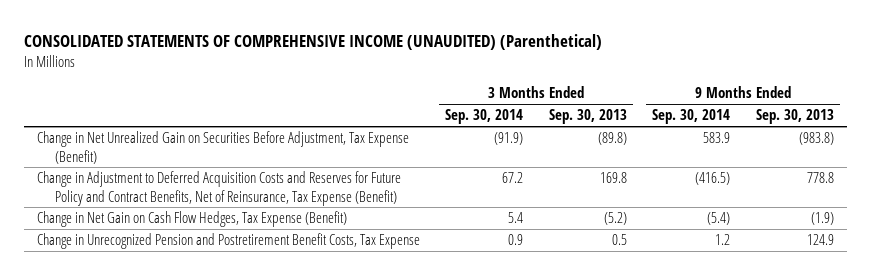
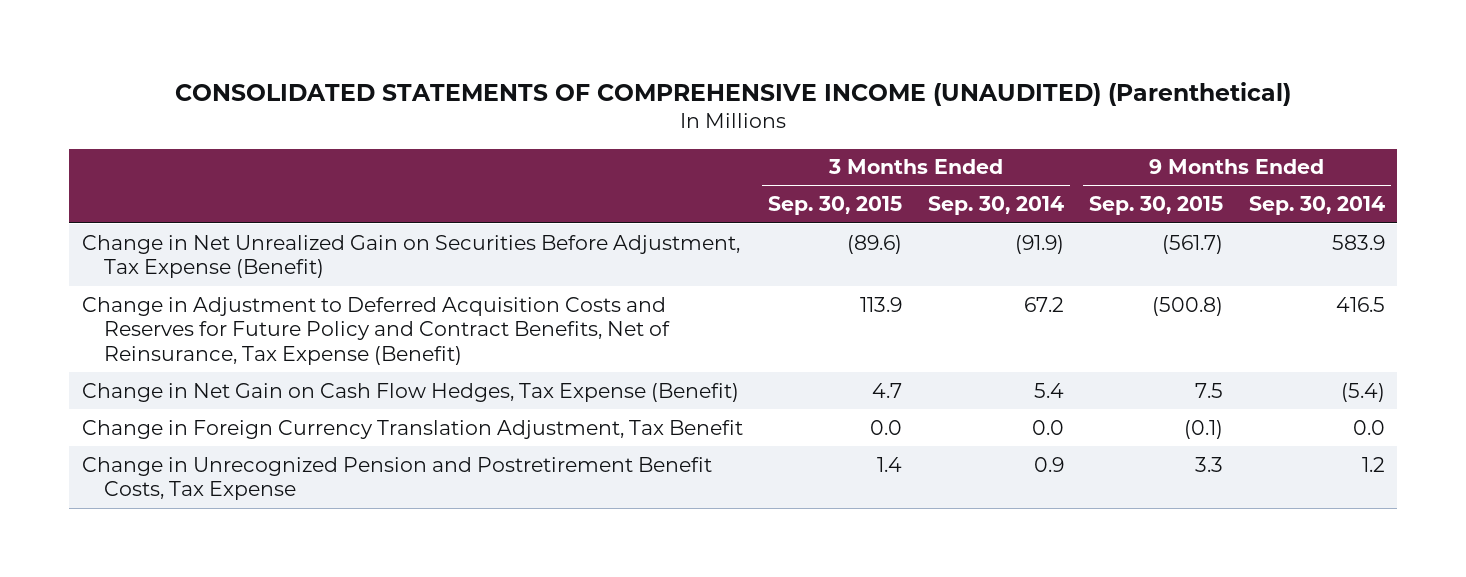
- | 3 Months Ended Sep. 30, 2014 | 3 Months Ended Sep. 30, 2013 | 9 Months Ended Sep. 30, 2014 | 9 Months Ended Sep. 30, 2013
+ | 3 Months Ended Sep. 30, 2015 | 3 Months Ended Sep. 30, 2014 | 9 Months Ended Sep. 30, 2015 | 9 Months Ended Sep. 30, 2014
- Change in Adjustment to Deferred Acquisition Costs and Reserves for Future Policy and Contract Benefits, Net of Reinsurance, Tax Expense (Benefit) | 67.2 | 169.8 | (416.5) | 778.8
+ Change in Adjustment to Deferred Acquisition Costs and Reserves for Future Policy and Contract Benefits, Net of Reinsurance, Tax Expense (Benefit) | 113.9 | 67.2 | (500.8) | 416.5
+ Change in Foreign Currency Translation Adjustment, Tax Benefit | 0.0 | 0.0 | (0.1) | 0.0

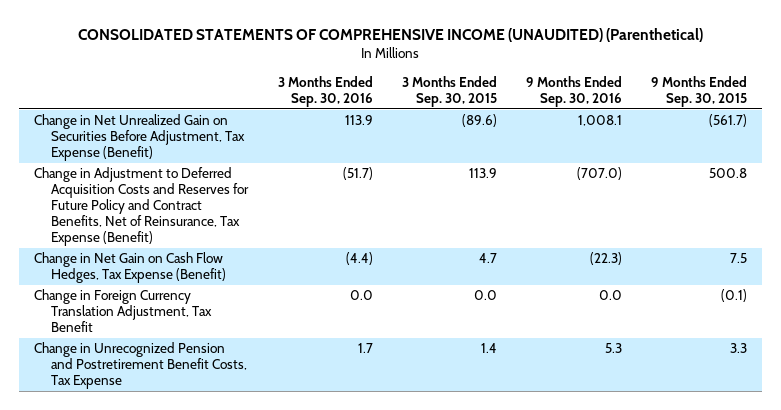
- | 3 Months Ended Sep. 30, 2015 | 3 Months Ended Sep. 30, 2014 | 9 Months Ended Sep. 30, 2015 | 9 Months Ended Sep. 30, 2014
+ | 3 Months Ended Sep. 30, 2016 | 3 Months Ended Sep. 30, 2015 | 9 Months Ended Sep. 30, 2016 | 9 Months Ended Sep. 30, 2015
- Change in Adjustment to Deferred Acquisition Costs and Reserves for Future Policy and Contract Benefits, Net of Reinsurance, Tax Expense (Benefit) | 113.9 | 67.2 | (500.8) | 416.5
+ Change in Adjustment to Deferred Acquisition Costs and Reserves for Future Policy and Contract Benefits, Net of Reinsurance, Tax Expense (Benefit) | (51.7) | 113.9 | (707.0) | 500.8

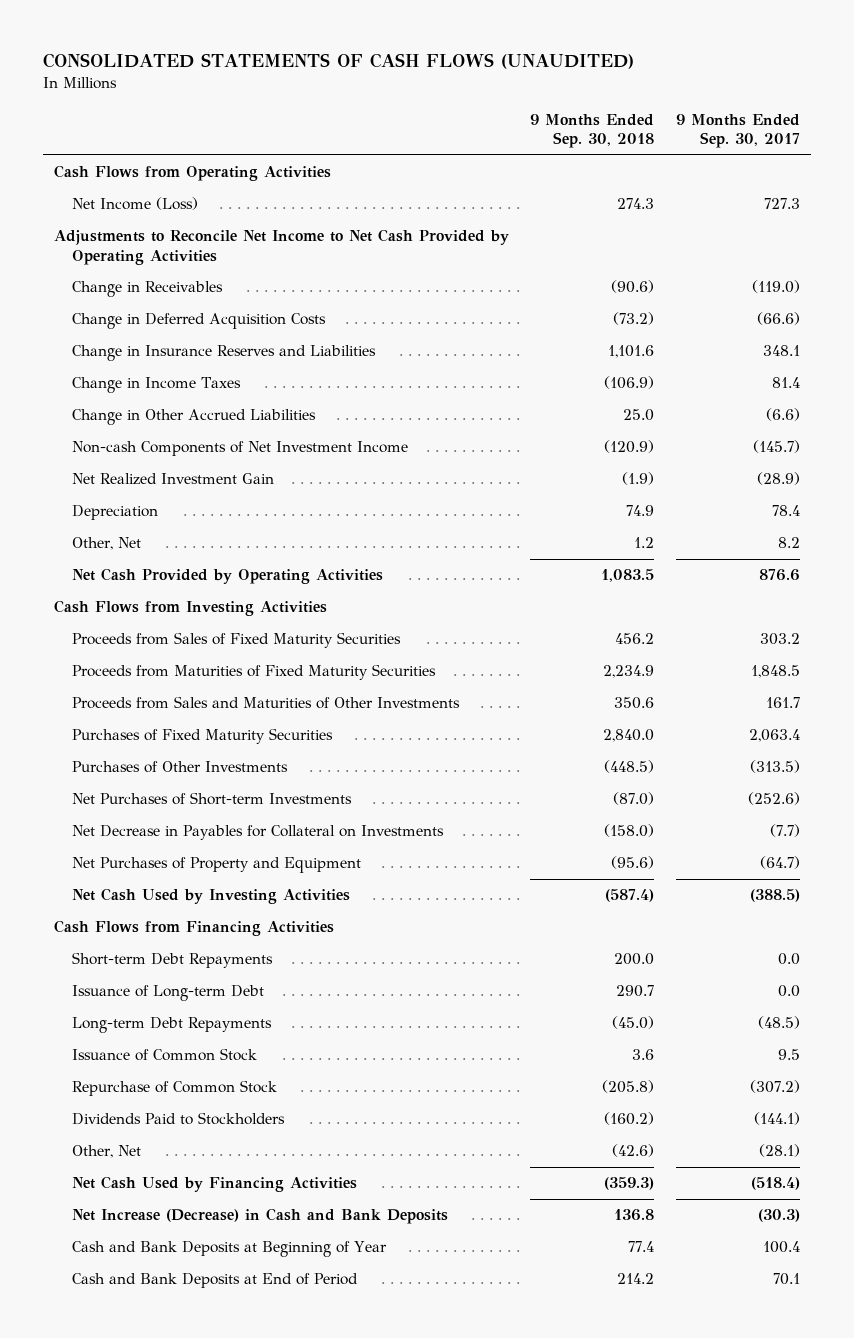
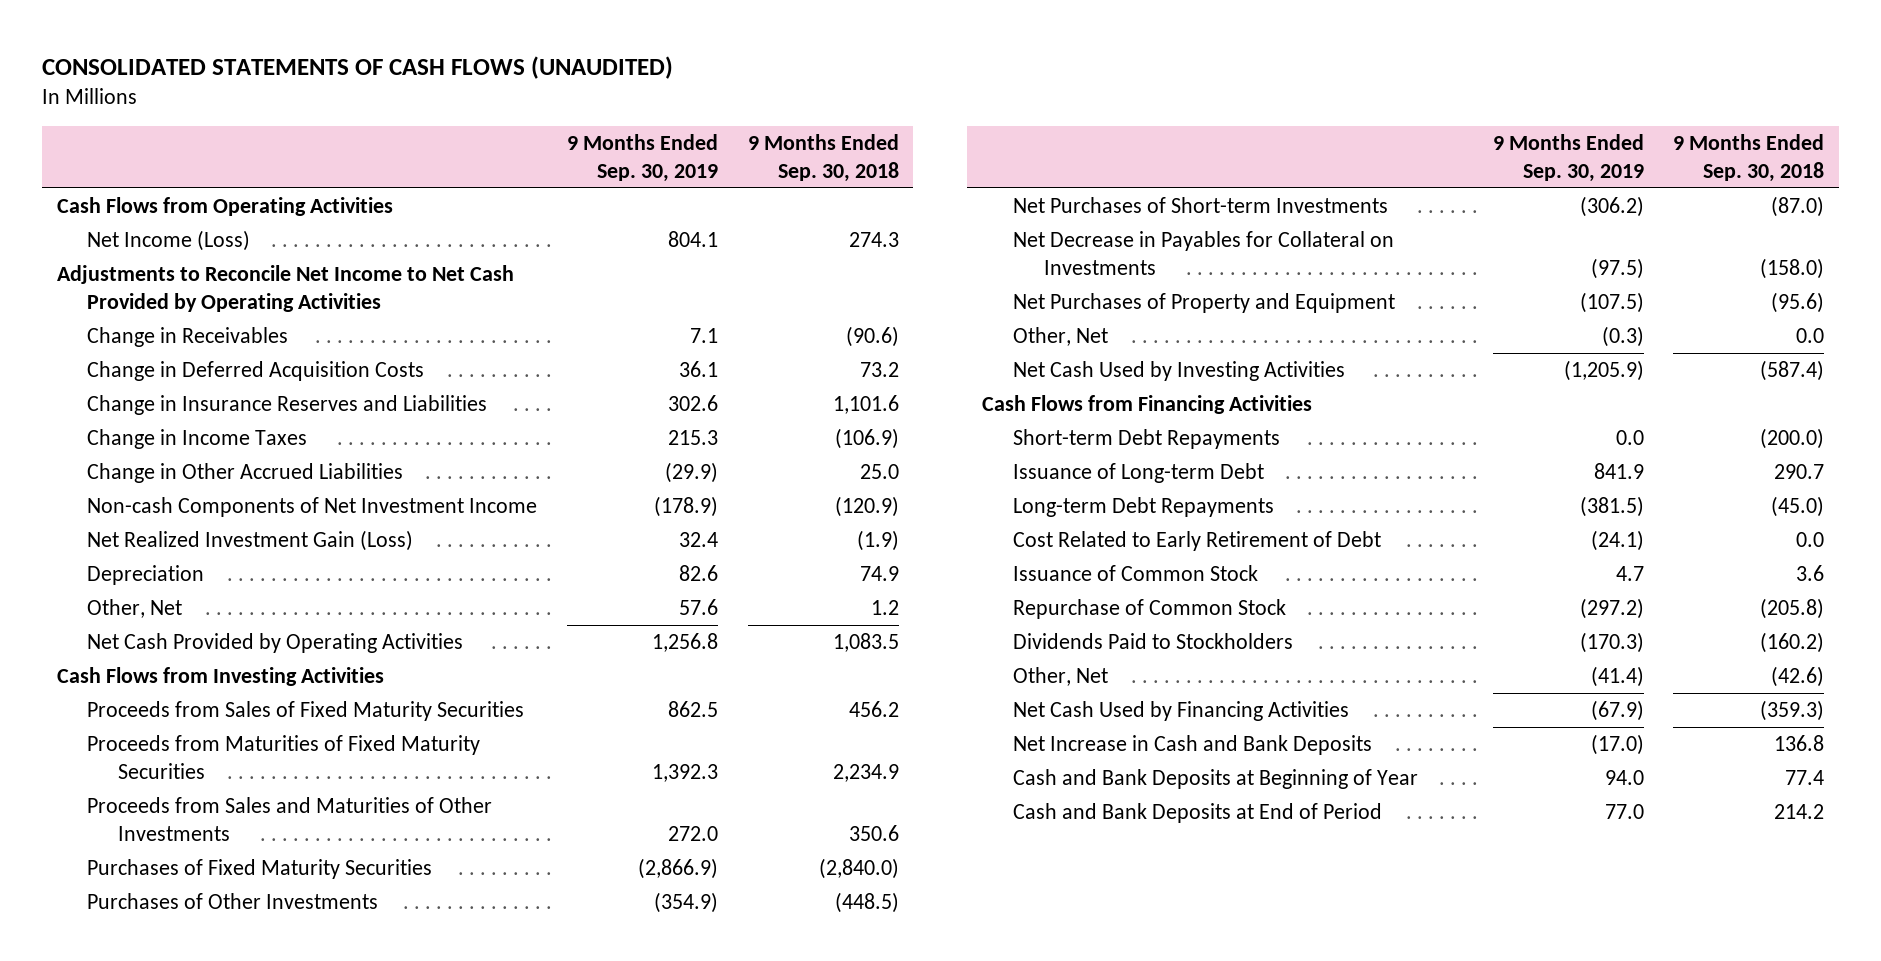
- | 9 Months Ended Sep. 30, 2018 | 9 Months Ended Sep. 30, 2017
+ | 9 Months Ended Sep. 30, 2019 | 9 Months Ended Sep. 30, 2018
- Change in Deferred Acquisition Costs | (73.2) | (66.6)
+ Change in Deferred Acquisition Costs | 36.1 | 73.2
- Net Realized Investment Gain | (1.9) | (28.9)
+ Net Realized Investment Gain (Loss) | 32.4 | (1.9)
- Purchases of Fixed Maturity Securities | 2,840.0 | 2,063.4
+ Purchases of Fixed Maturity Securities | (2,866.9) | (2,840.0)
+ Other, Net | (0.3) | 0.0
- Short-term Debt Repayments | 200.0 | 0.0
+ Short-term Debt Repayments | 0.0 | (200.0)
+ Cost Related to Early Retirement of Debt | (24.1) | 0.0
- Net Increase (Decrease) in Cash and Bank Deposits | 136.8 | (30.3)
+ Net Increase in Cash and Bank Deposits | (17.0) | 136.8

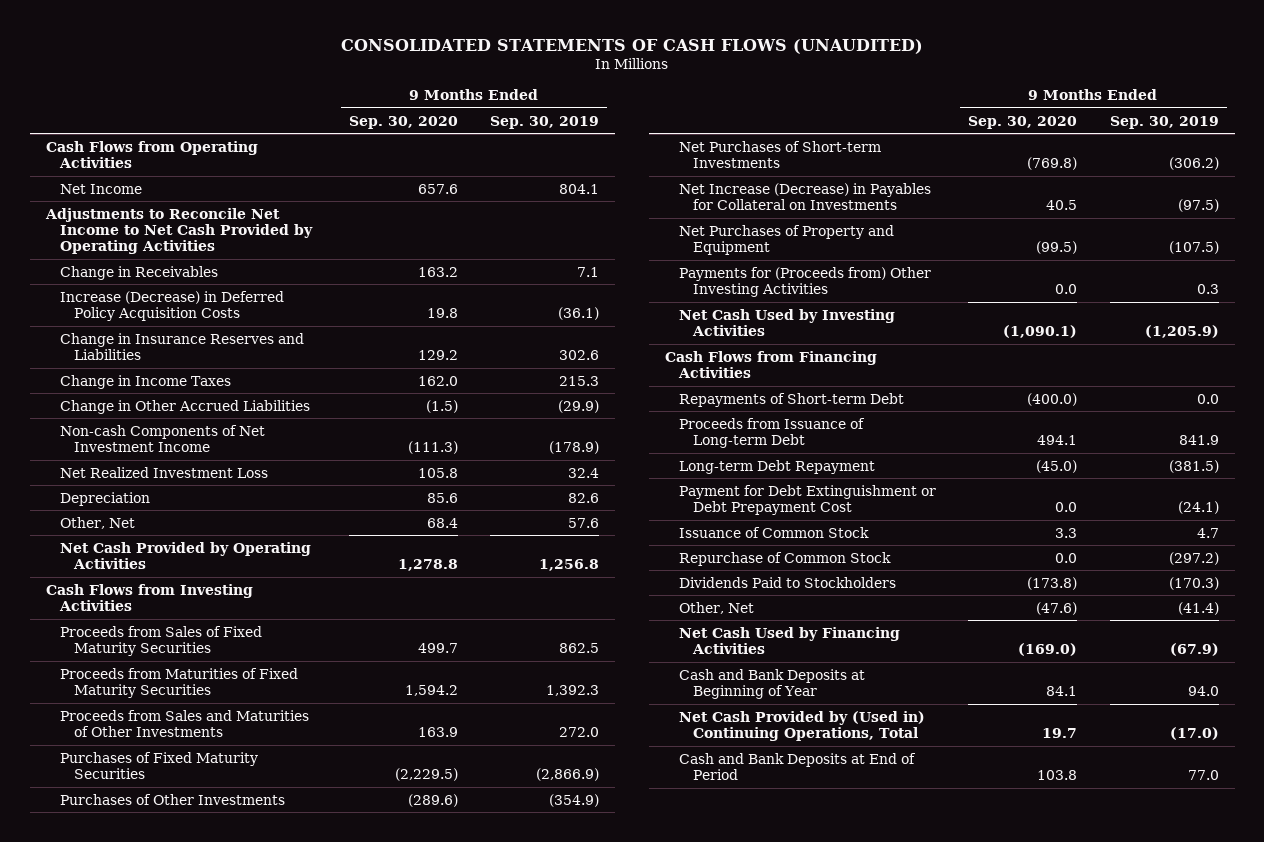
- | 9 Months Ended Sep. 30, 2019 | 9 Months Ended Sep. 30, 2018
+ | 9 Months Ended Sep. 30, 2020 | 9 Months Ended Sep. 30, 2019
- Net Income (Loss) | 804.1 | 274.3
+ Net Income | 657.6 | 804.1
- Change in Deferred Acquisition Costs | 36.1 | 73.2
+ Increase (Decrease) in Deferred Policy Acquisition Costs | 19.8 | (36.1)
- Net Realized Investment Gain (Loss) | 32.4 | (1.9)
+ Net Realized Investment Loss | 105.8 | 32.4
- Net Decrease in Payables for Collateral on Investments | (97.5) | (158.0)
+ Net Increase (Decrease) in Payables for Collateral on Investments | 40.5 | (97.5)
- Other, Net | (0.3) | 0.0
+ Payments for (Proceeds from) Other Investing Activities | 0.0 | 0.3
- Short-term Debt Repayments | 0.0 | (200.0)
- Issuance of Long-term Debt | 841.9 | 290.7
- Long-term Debt Repayments | (381.5) | (45.0)
- Cost Related to Early Retirement of Debt | (24.1) | 0.0
+ Repayments of Short-term Debt | (400.0) | 0.0
+ Proceeds from Issuance of Long-term Debt | 494.1 | 841.9
+ Long-term Debt Repayment | (45.0) | (381.5)
+ Payment for Debt Extinguishment or Debt Prepayment Cost | 0.0 | (24.1)
- Net Increase in Cash and Bank Deposits | (17.0) | 136.8
+ Net Cash Provided by (Used in) Continuing Operations, Total | 19.7 | (17.0)

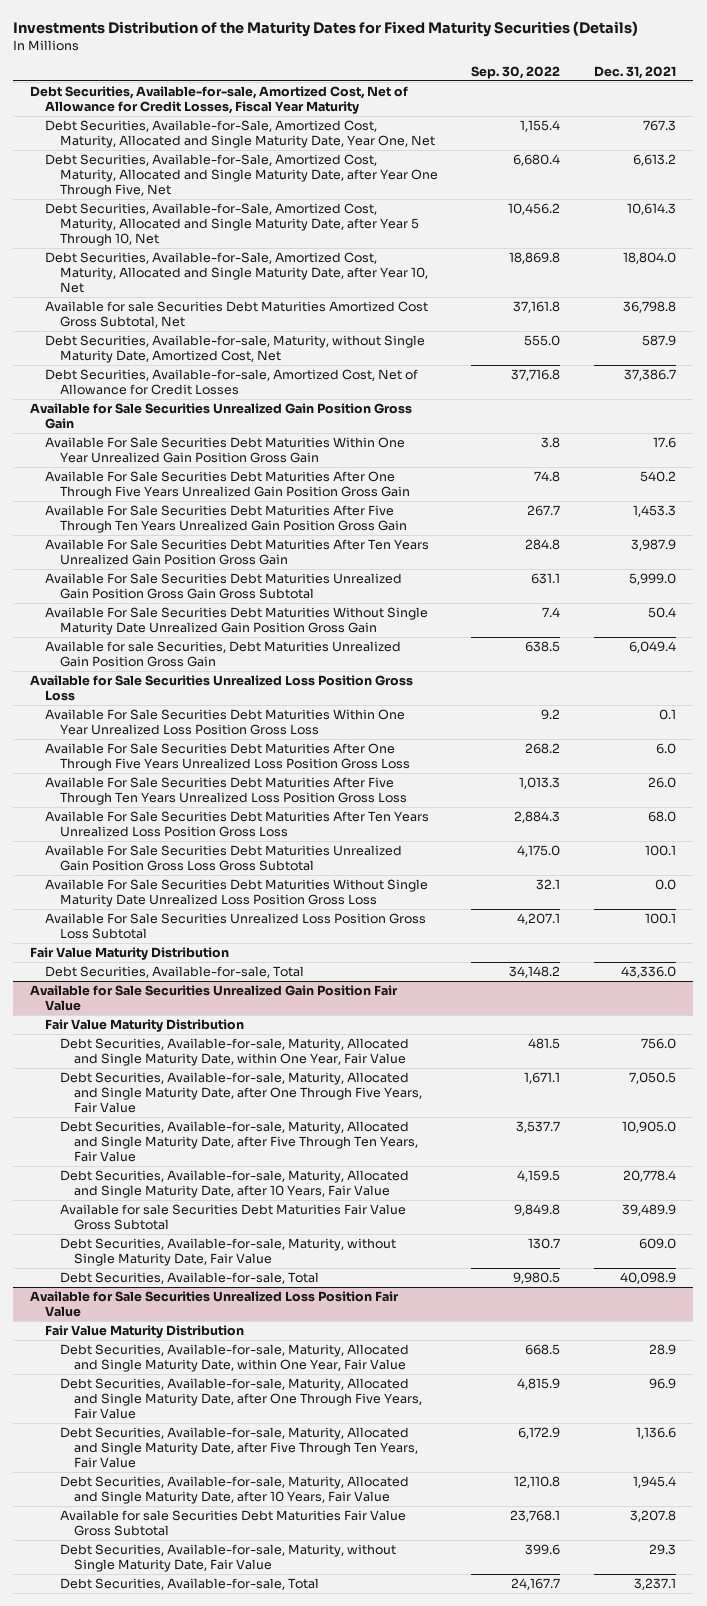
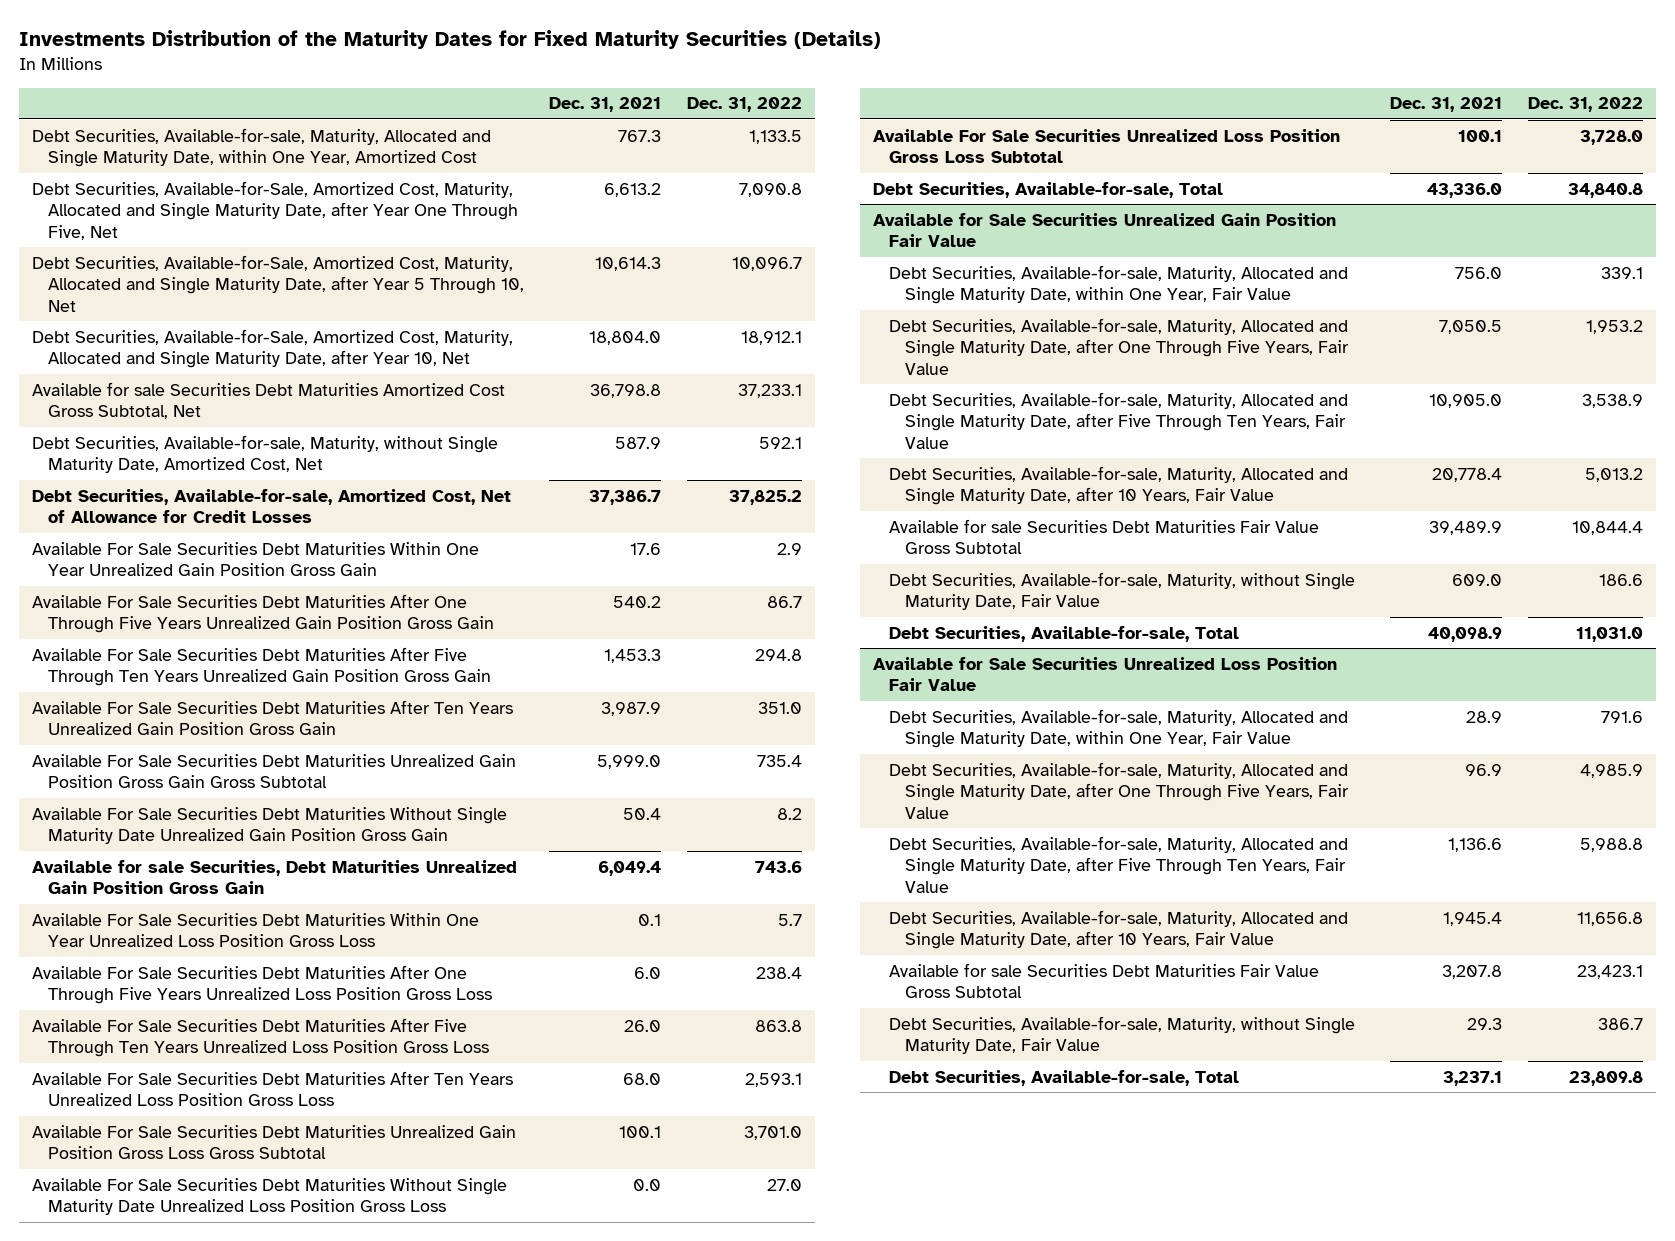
- | Sep. 30, 2022 | Dec. 31, 2021
+ | Dec. 31, 2021 | Dec. 31, 2022
- Debt Securities, Available-for-sale, Amortized Cost, Net of Allowance for Credit Losses, Fiscal Year Maturity
- Debt Securities, Available-for-Sale, Amortized Cost, Maturity, Allocated and Single Maturity Date, Year One, Net | 1,155.4 | 767.3
+ Debt Securities, Available-for-sale, Maturity, Allocated and Single Maturity Date, within One Year, Amortized Cost | 767.3 | 1,133.5
- Available for Sale Securities Unrealized Gain Position Gross Gain
- Available for Sale Securities Unrealized Loss Position Gross Loss
- Fair Value Maturity Distribution
@ Available for Sale Securities Unrealized Gain Position Fair Value
- Fair Value Maturity Distribution
@ Available for Sale Securities Unrealized Loss Position Fair Value
- Fair Value Maturity Distribution

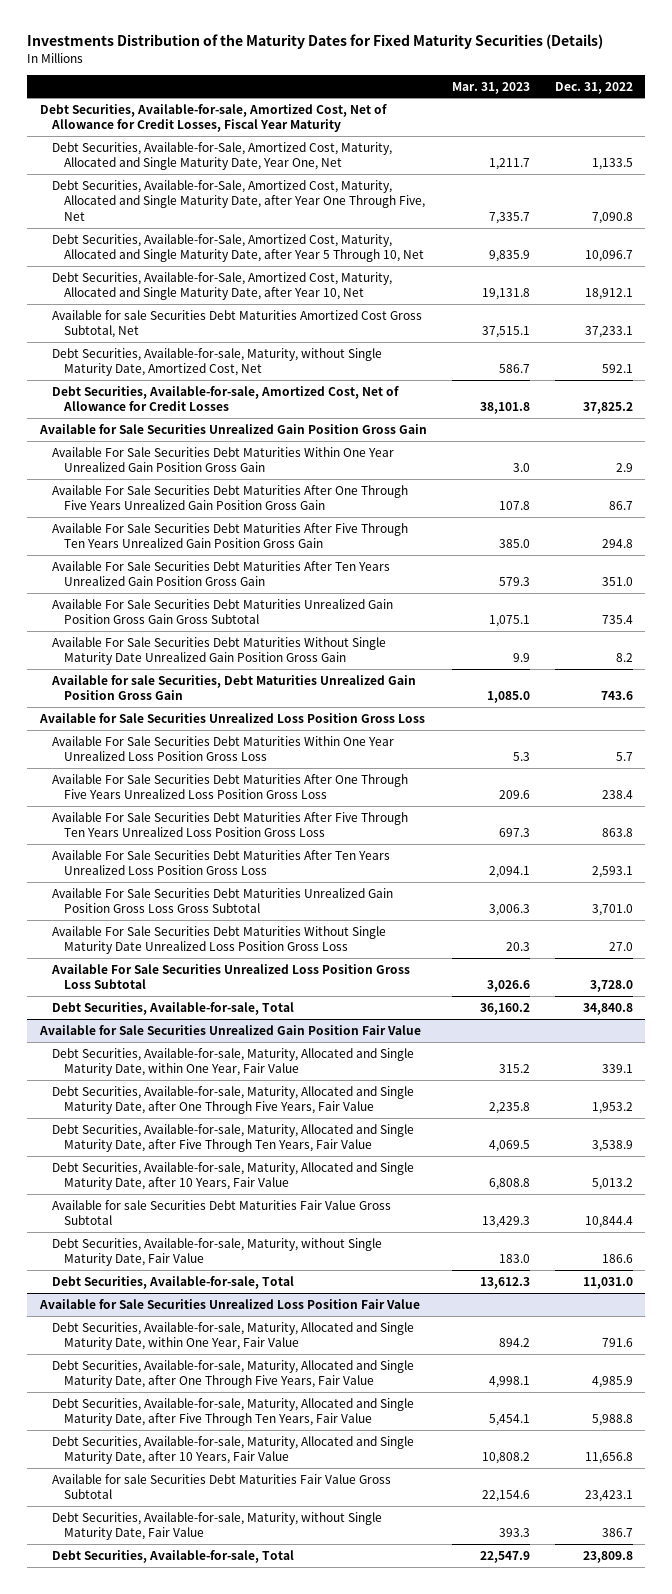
- | Dec. 31, 2021 | Dec. 31, 2022
+ | Mar. 31, 2023 | Dec. 31, 2022
- Debt Securities, Available-for-sale, Maturity, Allocated and Single Maturity Date, within One Year, Amortized Cost | 767.3 | 1,133.5
+ Debt Securities, Available-for-sale, Amortized Cost, Net of Allowance for Credit Losses, Fiscal Year Maturity
+ Debt Securities, Available-for-Sale, Amortized Cost, Maturity, Allocated and Single Maturity Date, Year One, Net | 1,211.7 | 1,133.5
+ Available for Sale Securities Unrealized Gain Position Gross Gain
+ Available for Sale Securities Unrealized Loss Position Gross Loss

